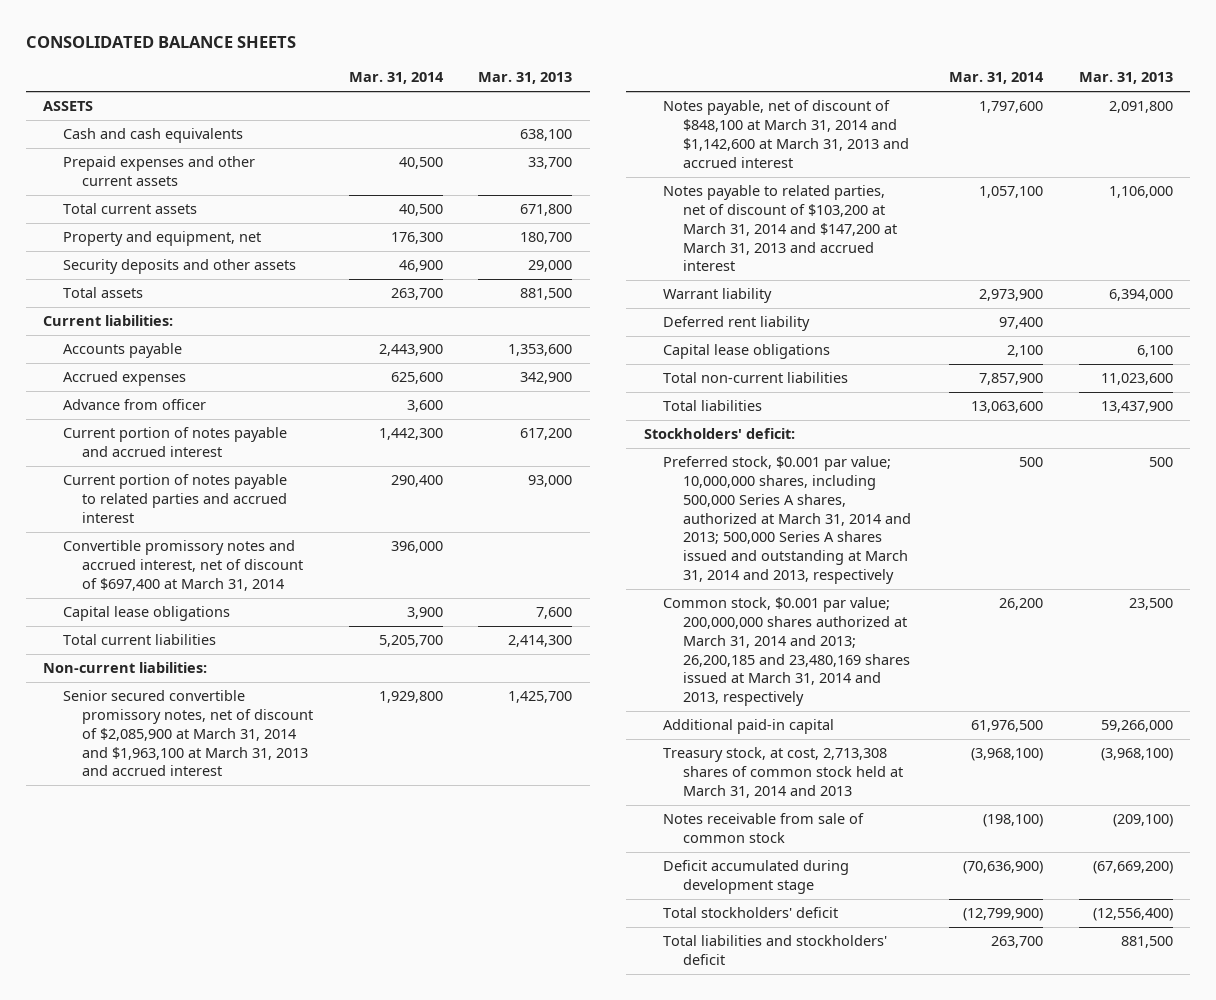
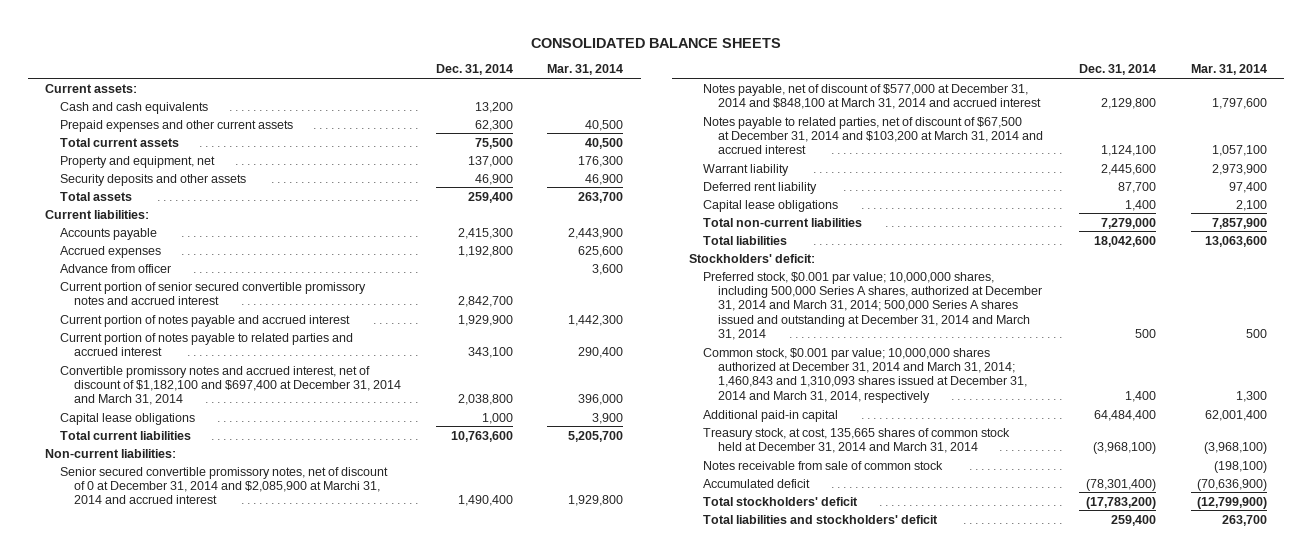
- | Mar. 31, 2014 | Mar. 31, 2013
+ | Dec. 31, 2014 | Mar. 31, 2014
- ASSETS
+ Current assets:
+ Current portion of senior secured convertible promissory notes and accrued interest | 2,842,700 |
- Convertible promissory notes and accrued interest, net of discount of $697,400 at March 31, 2014 | 396,000 |
+ Convertible promissory notes and accrued interest, net of discount of $1,182,100 and $697,400 at December 31, 2014 and March 31, 2014 | 2,038,800 | 396,000
- Senior secured convertible promissory notes, net of discount of $2,085,900 at March 31, 2014 and $1,963,100 at March 31, 2013 and accrued interest | 1,929,800 | 1,425,700
- Notes payable, net of discount of $848,100 at March 31, 2014 and $1,142,600 at March 31, 2013 and accrued interest | 1,797,600 | 2,091,800
- Notes payable to related parties, net of discount of $103,200 at March 31, 2014 and $147,200 at March 31, 2013 and accrued interest | 1,057,100 | 1,106,000
+ Senior secured convertible promissory notes, net of discount of 0 at December 31, 2014 and $2,085,900 at Marchi 31, 2014 and accrued interest | 1,490,400 | 1,929,800
+ Notes payable, net of discount of $577,000 at December 31, 2014 and $848,100 at March 31, 2014 and accrued interest | 2,129,800 | 1,797,600
+ Notes payable to related parties, net of discount of $67,500 at December 31, 2014 and $103,200 at March 31, 2014 and accrued interest | 1,124,100 | 1,057,100
- Preferred stock, $0.001 par value; 10,000,000 shares, including 500,000 Series A shares, authorized at March 31, 2014 and 2013; 500,000 Series A shares issued and outstanding at March 31, 2014 and 2013, respectively | 500 | 500
- Common stock, $0.001 par value; 200,000,000 shares authorized at March 31, 2014 and 2013; 26,200,185 and 23,480,169 shares issued at March 31, 2014 and 2013, respectively | 26,200 | 23,500
- Additional paid-in capital | 61,976,500 | 59,266,000
- Treasury stock, at cost, 2,713,308 shares of common stock held at March 31, 2014 and 2013 | (3,968,100) | (3,968,100)
+ Preferred stock, $0.001 par value; 10,000,000 shares, including 500,000 Series A shares, authorized at December 31, 2014 and March 31, 2014; 500,000 Series A shares issued and outstanding at December 31, 2014 and March 31, 2014 | 500 | 500
+ Common stock, $0.001 par value; 10,000,000 shares authorized at December 31, 2014 and March 31, 2014; 1,460,843 and 1,310,093 shares issued at December 31, 2014 and March 31, 2014, respectively | 1,400 | 1,300
+ Additional paid-in capital | 64,484,400 | 62,001,400
+ Treasury stock, at cost, 135,665 shares of common stock held at December 31, 2014 and March 31, 2014 | (3,968,100) | (3,968,100)
- Deficit accumulated during development stage | (70,636,900) | (67,669,200)
+ Accumulated deficit | (78,301,400) | (70,636,900)

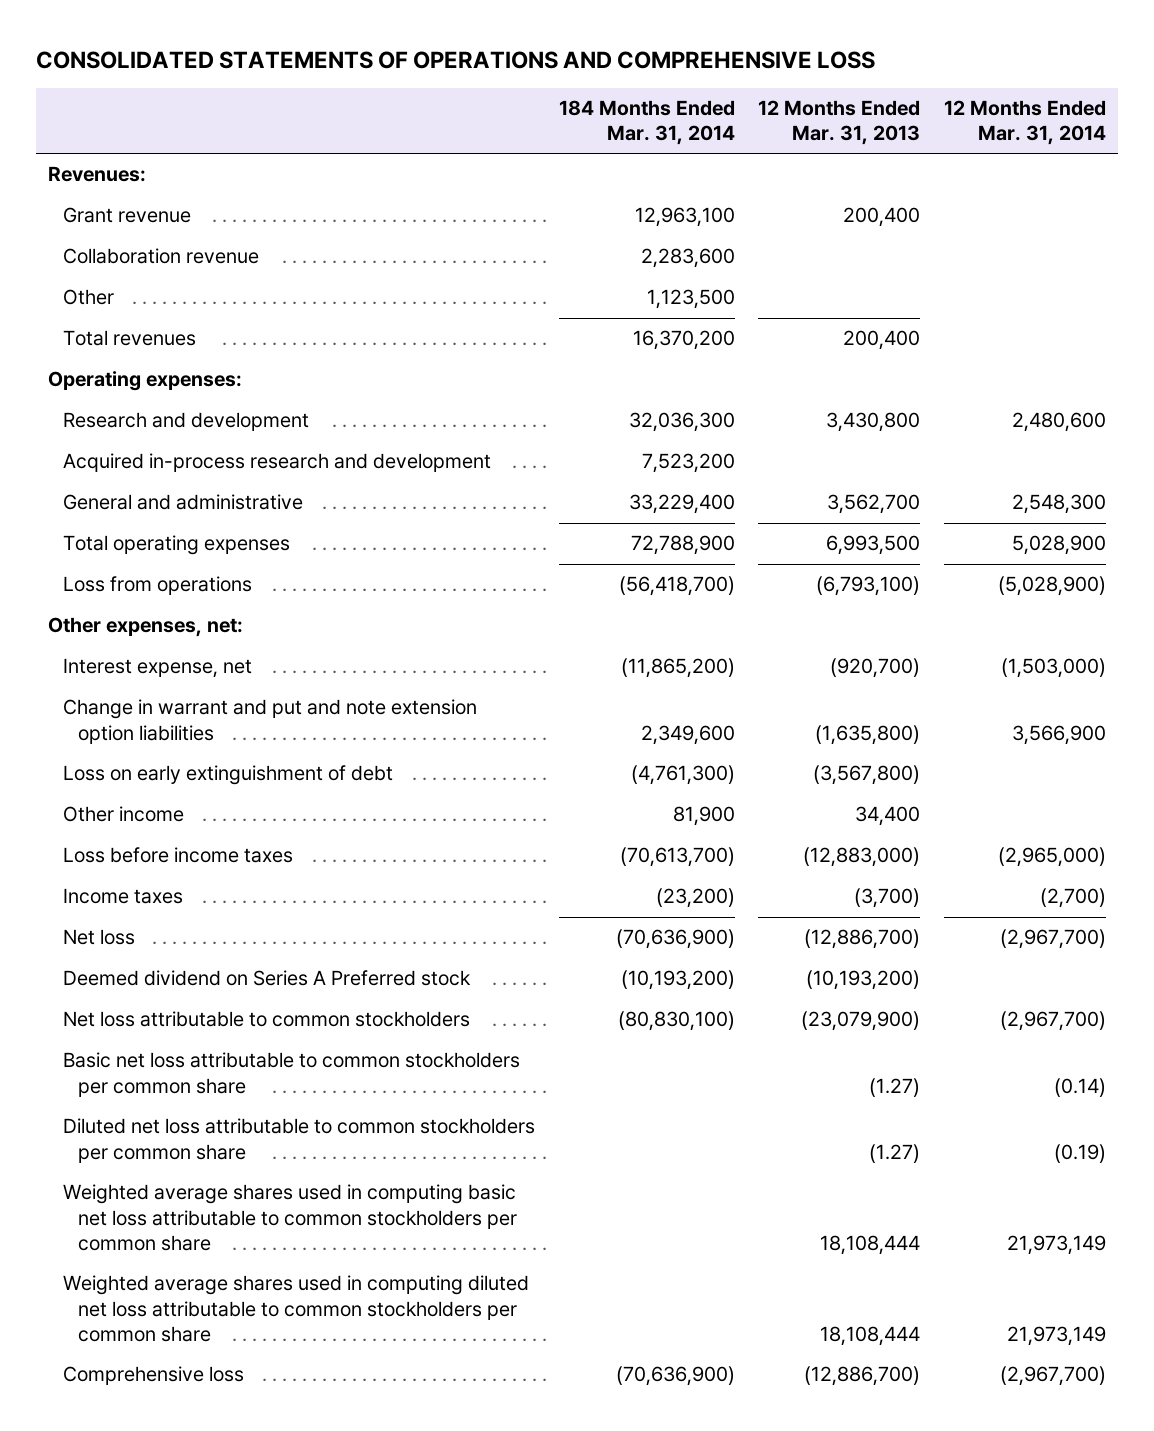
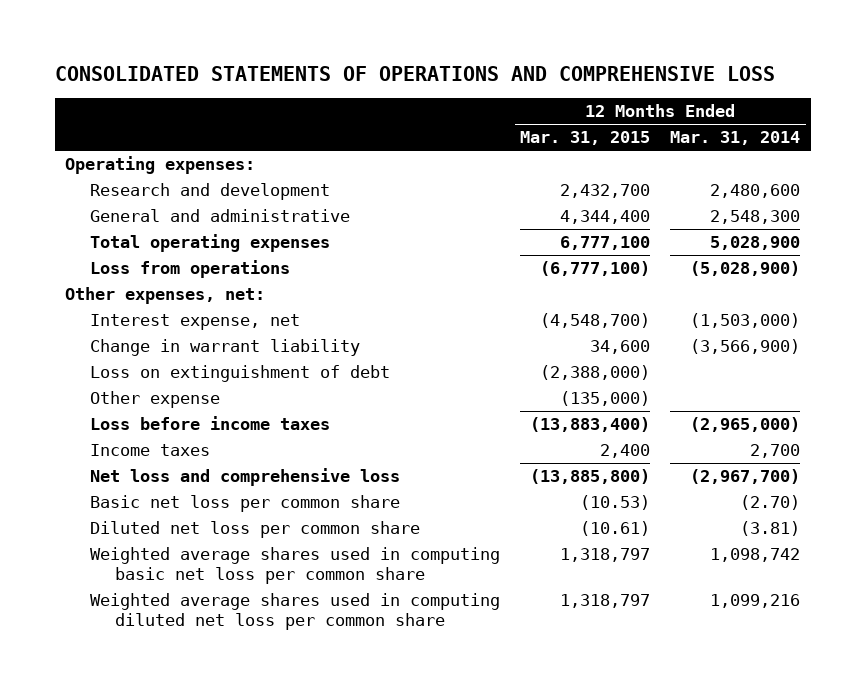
- | 184 Months Ended Mar. 31, 2014 | 12 Months Ended Mar. 31, 2013 | 12 Months Ended Mar. 31, 2014
+ | 12 Months Ended Mar. 31, 2015 | 12 Months Ended Mar. 31, 2014
- Revenues:
- Grant revenue | 12,963,100 | 200,400 |
- Collaboration revenue | 2,283,600 | |
- Other | 1,123,500 | |
- Total revenues | 16,370,200 | 200,400 |
- Acquired in-process research and development | 7,523,200 | |
- Change in warrant and put and note extension option liabilities | 2,349,600 | (1,635,800) | 3,566,900
- Loss on early extinguishment of debt | (4,761,300) | (3,567,800) |
- Other income | 81,900 | 34,400 |
+ Change in warrant liability | 34,600 | (3,566,900)
+ Loss on extinguishment of debt | (2,388,000) |
+ Other expense | (135,000) |
- Income taxes | (23,200) | (3,700) | (2,700)
- Net loss | (70,636,900) | (12,886,700) | (2,967,700)
- Deemed dividend on Series A Preferred stock | (10,193,200) | (10,193,200) |
- Net loss attributable to common stockholders | (80,830,100) | (23,079,900) | (2,967,700)
- Basic net loss attributable to common stockholders per common share | | (1.27) | (0.14)
- Diluted net loss attributable to common stockholders per common share | | (1.27) | (0.19)
- Weighted average shares used in computing basic net loss attributable to common stockholders per common share | | 18,108,444 | 21,973,149
- Weighted average shares used in computing diluted net loss attributable to common stockholders per common share | | 18,108,444 | 21,973,149
- Comprehensive loss | (70,636,900) | (12,886,700) | (2,967,700)
+ Income taxes | 2,400 | 2,700
+ Net loss and comprehensive loss | (13,885,800) | (2,967,700)
+ Basic net loss per common share | (10.53) | (2.70)
+ Diluted net loss per common share | (10.61) | (3.81)
+ Weighted average shares used in computing basic net loss per common share | 1,318,797 | 1,098,742
+ Weighted average shares used in computing diluted net loss per common share | 1,318,797 | 1,099,216

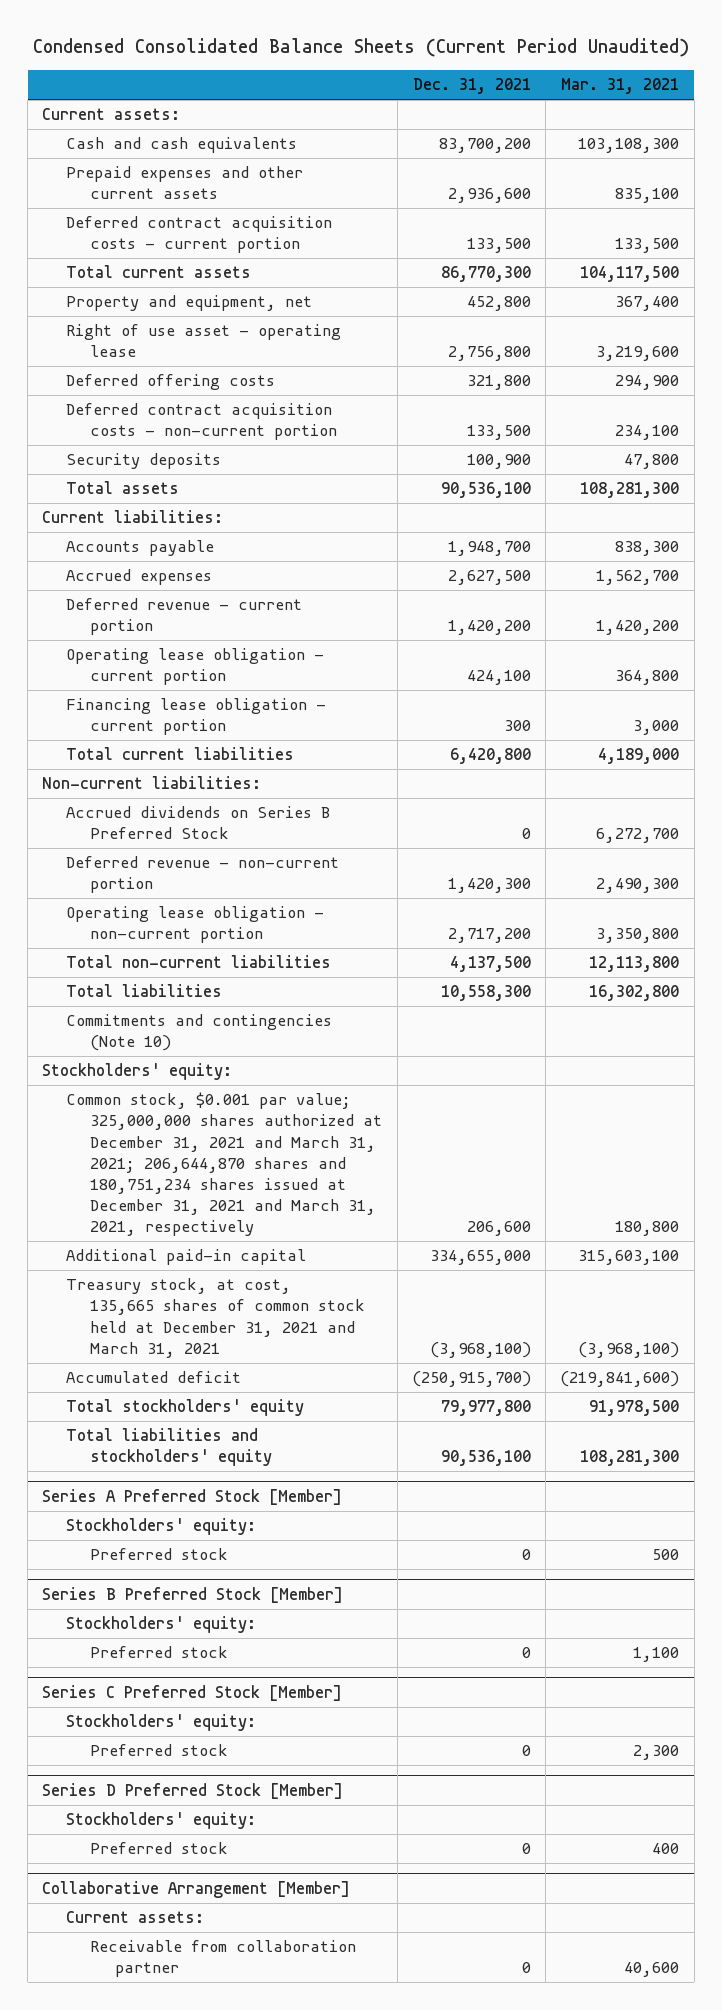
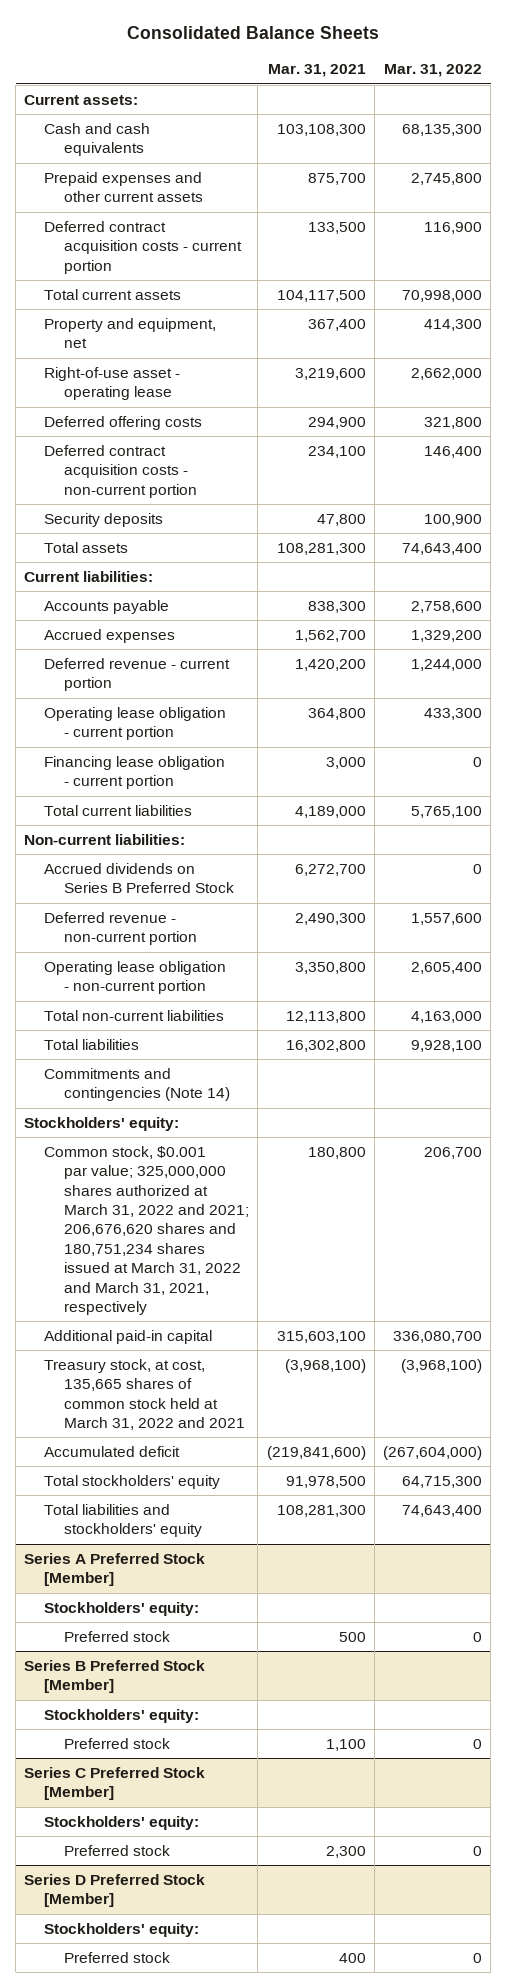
- Condensed Consolidated Balance Sheets (Current Period Unaudited)
+ Consolidated Balance Sheets
- | Dec. 31, 2021 | Mar. 31, 2021
+ | Mar. 31, 2021 | Mar. 31, 2022
- Prepaid expenses and other current assets | 2,936,600 | 835,100
+ Prepaid expenses and other current assets | 875,700 | 2,745,800
- Right of use asset - operating lease | 2,756,800 | 3,219,600
+ Right-of-use asset - operating lease | 3,219,600 | 2,662,000
- Commitments and contingencies (Note 10)
+ Commitments and contingencies (Note 14)
- Common stock, $0.001 par value; 325,000,000 shares authorized at December 31, 2021 and March 31, 2021; 206,644,870 shares and 180,751,234 shares issued at December 31, 2021 and March 31, 2021, respectively | 206,600 | 180,800
+ Common stock, $0.001 par value; 325,000,000 shares authorized at March 31, 2022 and 2021; 206,676,620 shares and 180,751,234 shares issued at March 31, 2022 and March 31, 2021, respectively | 180,800 | 206,700
- Treasury stock, at cost, 135,665 shares of common stock held at December 31, 2021 and March 31, 2021 | (3,968,100) | (3,968,100)
+ Treasury stock, at cost, 135,665 shares of common stock held at March 31, 2022 and 2021 | (3,968,100) | (3,968,100)
- Collaborative Arrangement [Member]
- Current assets:
- Receivable from collaboration partner | 0 | 40,600

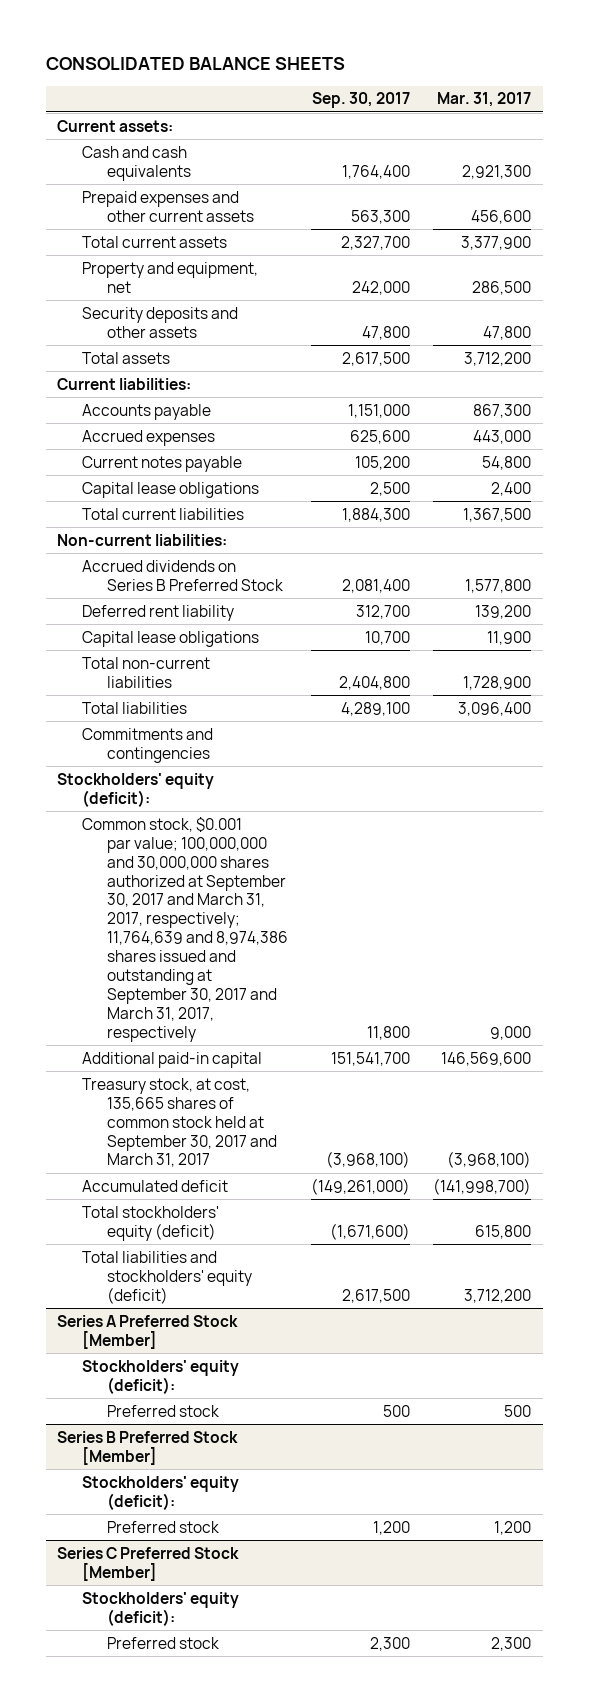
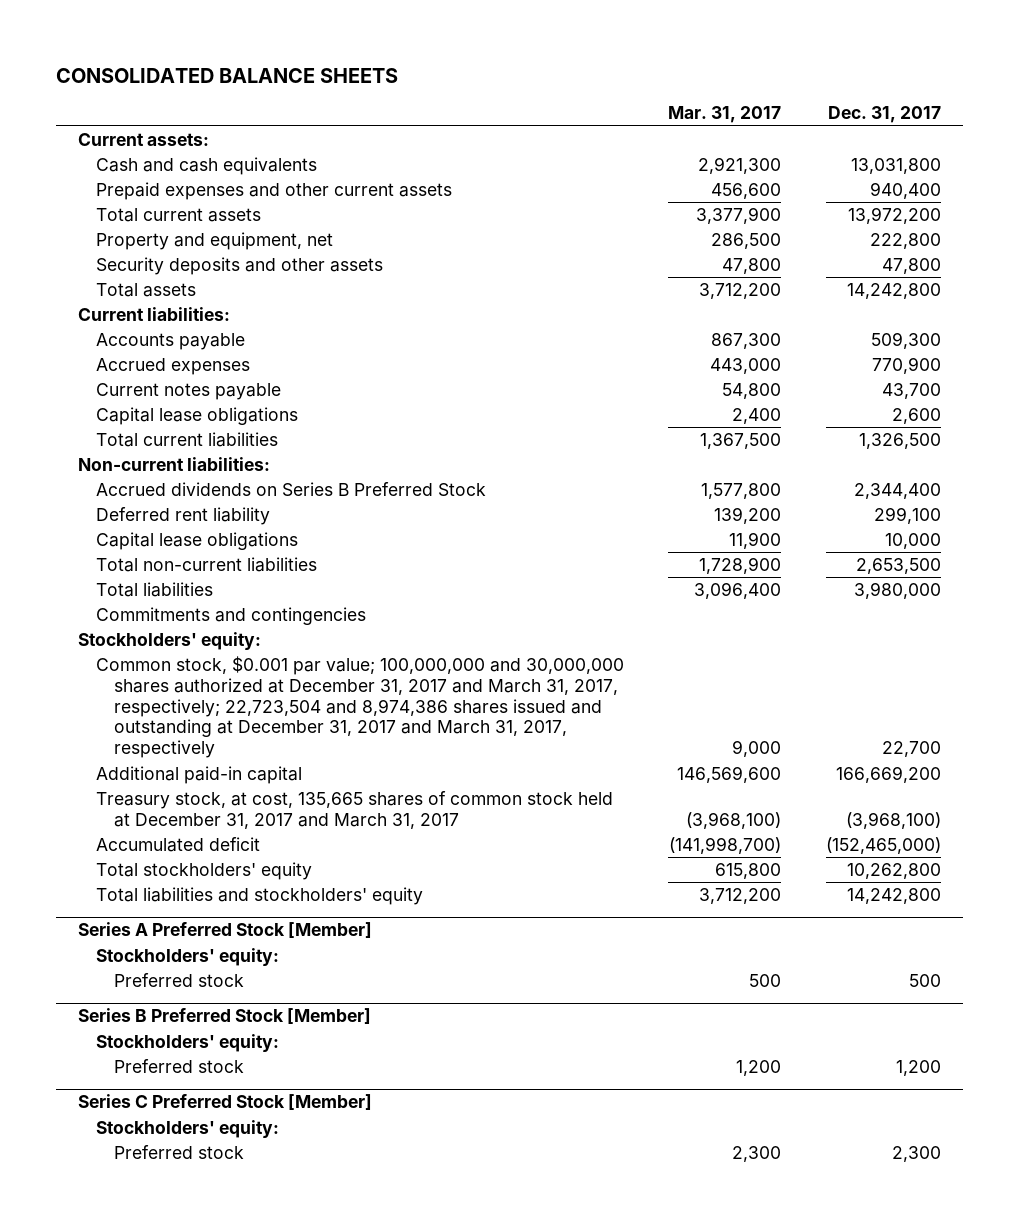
- | Sep. 30, 2017 | Mar. 31, 2017
+ | Mar. 31, 2017 | Dec. 31, 2017
- Stockholders' equity (deficit):
- Common stock, $0.001 par value; 100,000,000 and 30,000,000 shares authorized at September 30, 2017 and March 31, 2017, respectively; 11,764,639 and 8,974,386 shares issued and outstanding at September 30, 2017 and March 31, 2017, respectively | 11,800 | 9,000
+ Stockholders' equity:
+ Common stock, $0.001 par value; 100,000,000 and 30,000,000 shares authorized at December 31, 2017 and March 31, 2017, respectively; 22,723,504 and 8,974,386 shares issued and outstanding at December 31, 2017 and March 31, 2017, respectively | 9,000 | 22,700
- Treasury stock, at cost, 135,665 shares of common stock held at September 30, 2017 and March 31, 2017 | (3,968,100) | (3,968,100)
+ Treasury stock, at cost, 135,665 shares of common stock held at December 31, 2017 and March 31, 2017 | (3,968,100) | (3,968,100)
- Total stockholders' equity (deficit) | (1,671,600) | 615,800
- Total liabilities and stockholders' equity (deficit) | 2,617,500 | 3,712,200
+ Total stockholders' equity | 615,800 | 10,262,800
+ Total liabilities and stockholders' equity | 3,712,200 | 14,242,800
@ Series A Preferred Stock [Member]
- Stockholders' equity (deficit):
+ Stockholders' equity:
@ Series B Preferred Stock [Member]
- Stockholders' equity (deficit):
+ Stockholders' equity:
@ Series C Preferred Stock [Member]
- Stockholders' equity (deficit):
+ Stockholders' equity:

